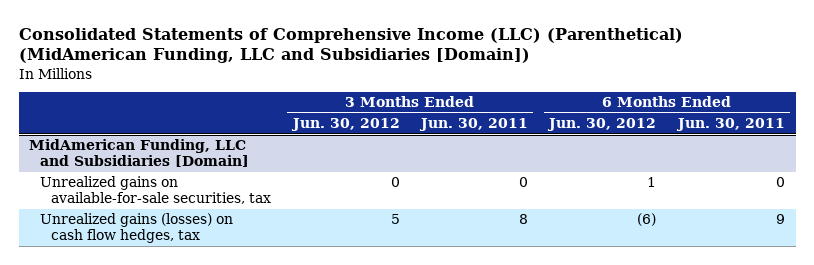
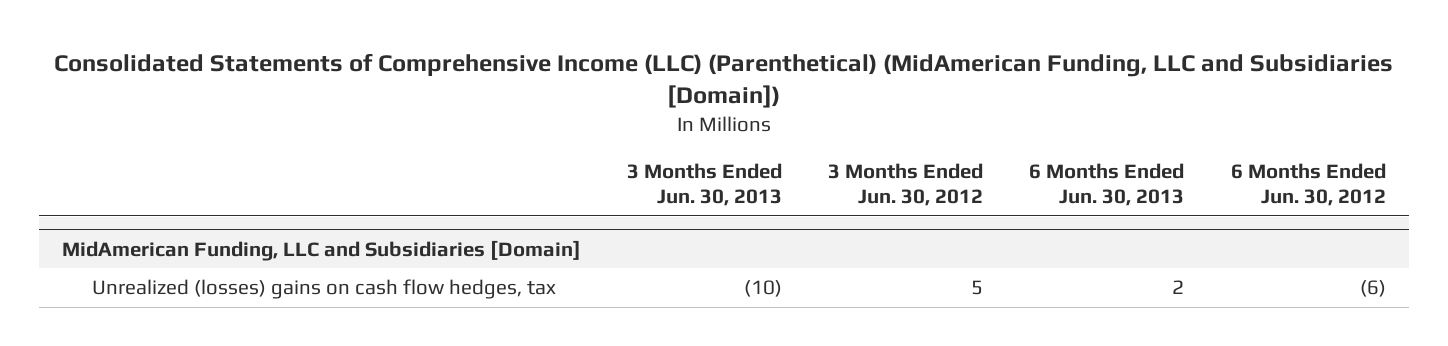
- | 3 Months Ended Jun. 30, 2012 | 3 Months Ended Jun. 30, 2011 | 6 Months Ended Jun. 30, 2012 | 6 Months Ended Jun. 30, 2011
+ | 3 Months Ended Jun. 30, 2013 | 3 Months Ended Jun. 30, 2012 | 6 Months Ended Jun. 30, 2013 | 6 Months Ended Jun. 30, 2012
@ MidAmerican Funding, LLC and Subsidiaries [Domain]
- Unrealized gains on available-for-sale securities, tax | 0 | 0 | 1 | 0
- Unrealized gains (losses) on cash flow hedges, tax | 5 | 8 | (6) | 9
+ Unrealized (losses) gains on cash flow hedges, tax | (10) | 5 | 2 | (6)

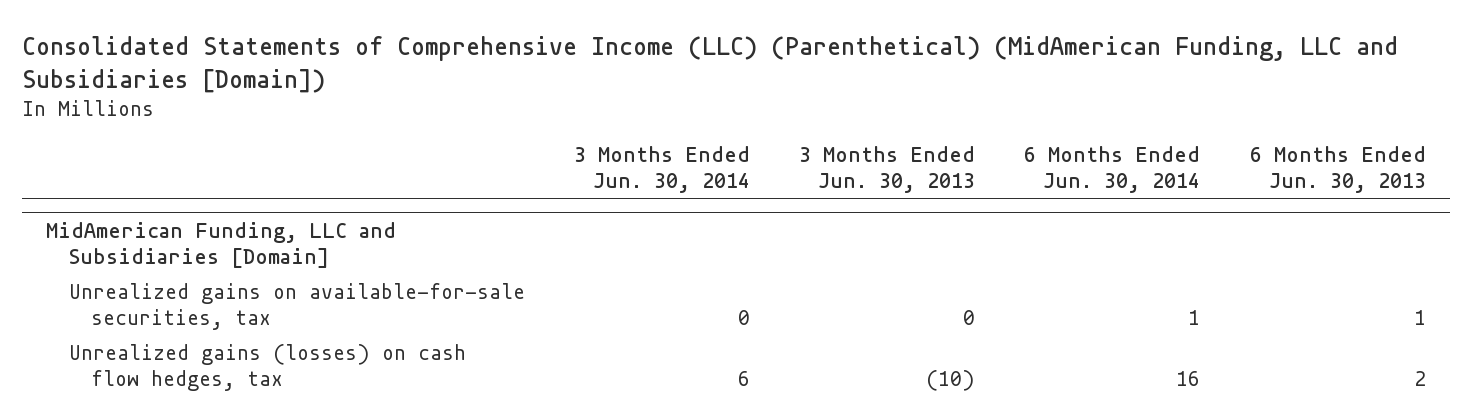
- | 3 Months Ended Jun. 30, 2013 | 3 Months Ended Jun. 30, 2012 | 6 Months Ended Jun. 30, 2013 | 6 Months Ended Jun. 30, 2012
+ | 3 Months Ended Jun. 30, 2014 | 3 Months Ended Jun. 30, 2013 | 6 Months Ended Jun. 30, 2014 | 6 Months Ended Jun. 30, 2013
@ MidAmerican Funding, LLC and Subsidiaries [Domain]
- Unrealized (losses) gains on cash flow hedges, tax | (10) | 5 | 2 | (6)
+ Unrealized gains on available-for-sale securities, tax | 0 | 0 | 1 | 1
+ Unrealized gains (losses) on cash flow hedges, tax | 6 | (10) | 16 | 2

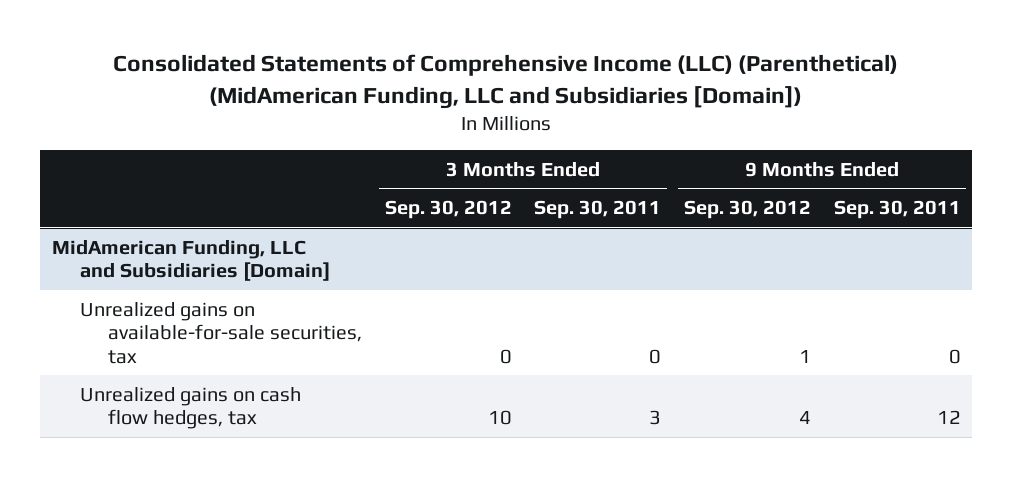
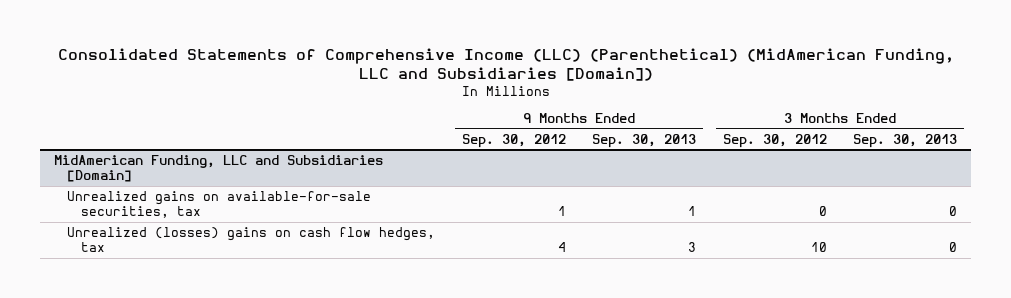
- | 3 Months Ended Sep. 30, 2012 | 3 Months Ended Sep. 30, 2011 | 9 Months Ended Sep. 30, 2012 | 9 Months Ended Sep. 30, 2011
+ | 9 Months Ended Sep. 30, 2012 | 9 Months Ended Sep. 30, 2013 | 3 Months Ended Sep. 30, 2012 | 3 Months Ended Sep. 30, 2013
@ MidAmerican Funding, LLC and Subsidiaries [Domain]
- Unrealized gains on cash flow hedges, tax | 10 | 3 | 4 | 12
+ Unrealized (losses) gains on cash flow hedges, tax | 4 | 3 | 10 | 0

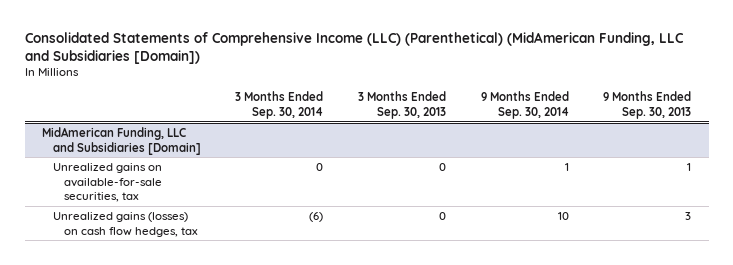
- | 9 Months Ended Sep. 30, 2012 | 9 Months Ended Sep. 30, 2013 | 3 Months Ended Sep. 30, 2012 | 3 Months Ended Sep. 30, 2013
+ | 3 Months Ended Sep. 30, 2014 | 3 Months Ended Sep. 30, 2013 | 9 Months Ended Sep. 30, 2014 | 9 Months Ended Sep. 30, 2013
@ MidAmerican Funding, LLC and Subsidiaries [Domain]
- Unrealized (losses) gains on cash flow hedges, tax | 4 | 3 | 10 | 0
+ Unrealized gains (losses) on cash flow hedges, tax | (6) | 0 | 10 | 3

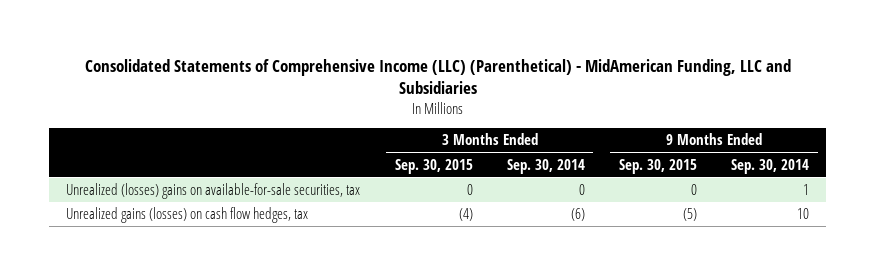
- Consolidated Statements of Comprehensive Income (LLC) (Parenthetical) (MidAmerican Funding, LLC and Subsidiaries [Domain])
+ Consolidated Statements of Comprehensive Income (LLC) (Parenthetical) - MidAmerican Funding, LLC and Subsidiaries
- | 3 Months Ended Sep. 30, 2014 | 3 Months Ended Sep. 30, 2013 | 9 Months Ended Sep. 30, 2014 | 9 Months Ended Sep. 30, 2013
+ | 3 Months Ended Sep. 30, 2015 | 3 Months Ended Sep. 30, 2014 | 9 Months Ended Sep. 30, 2015 | 9 Months Ended Sep. 30, 2014
- MidAmerican Funding, LLC and Subsidiaries [Domain]
- Unrealized gains on available-for-sale securities, tax | 0 | 0 | 1 | 1
+ Unrealized (losses) gains on available-for-sale securities, tax | 0 | 0 | 0 | 1

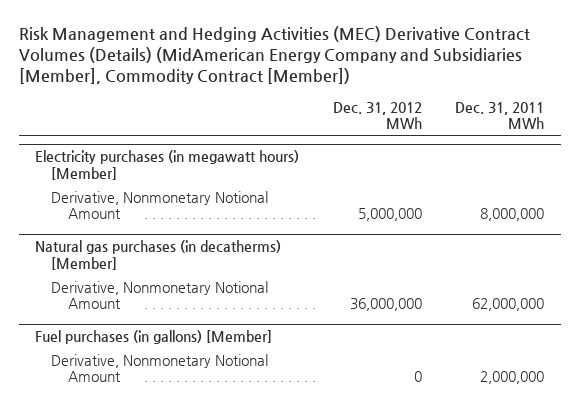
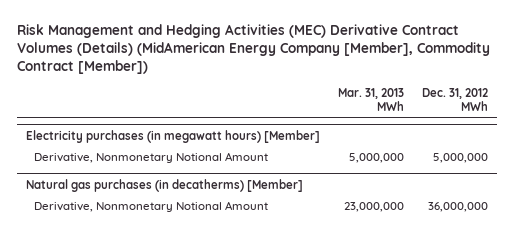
- Risk Management and Hedging Activities (MEC) Derivative Contract Volumes (Details) (MidAmerican Energy Company and Subsidiaries [Member], Commodity Contract [Member])
+ Risk Management and Hedging Activities (MEC) Derivative Contract Volumes (Details) (MidAmerican Energy Company [Member], Commodity Contract [Member])
- | Dec. 31, 2012 MWh | Dec. 31, 2011 MWh
+ | Mar. 31, 2013 MWh | Dec. 31, 2012 MWh
- Fuel purchases (in gallons) [Member]
- Derivative, Nonmonetary Notional Amount | 0 | 2,000,000

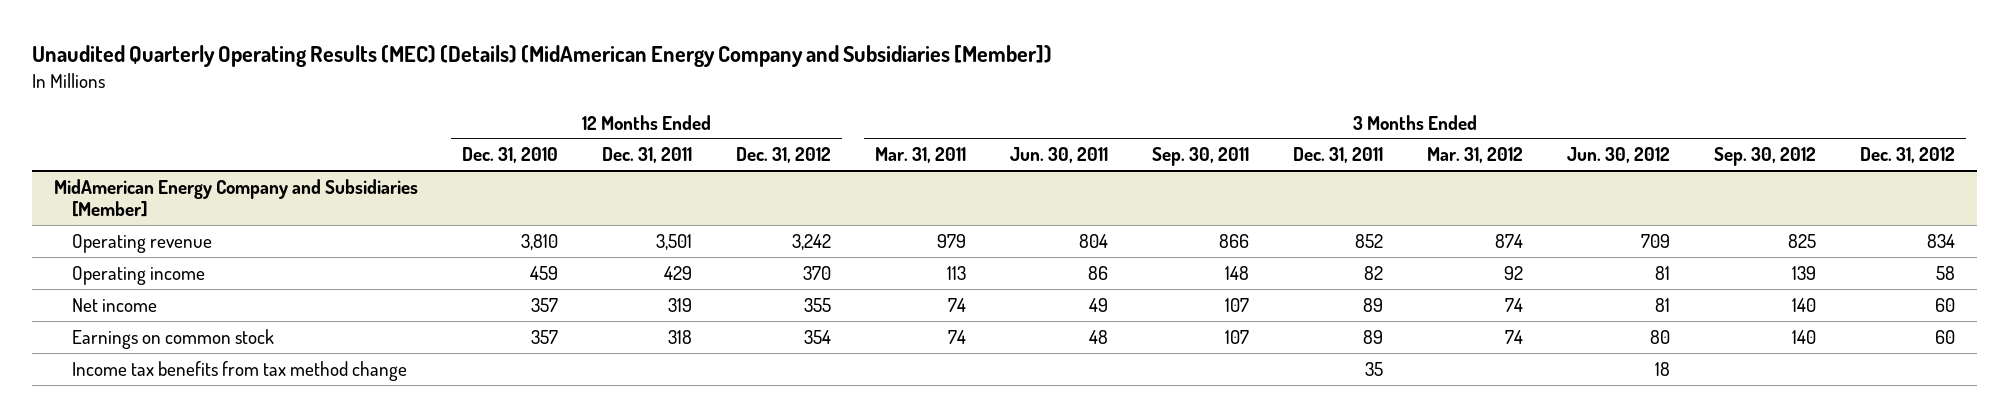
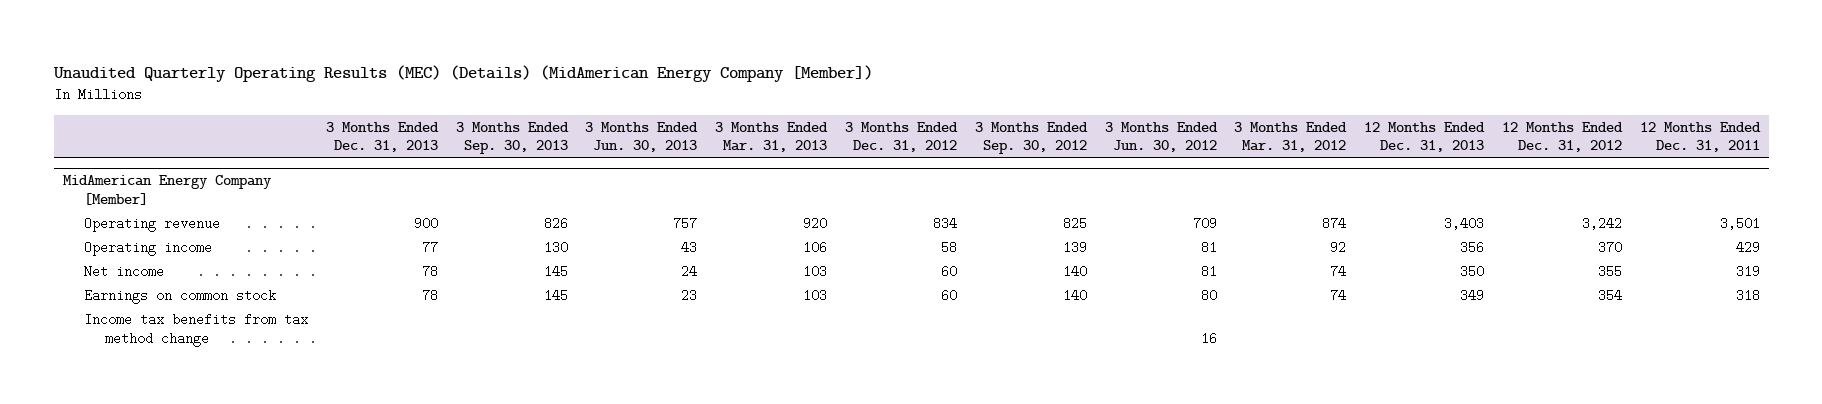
- Unaudited Quarterly Operating Results (MEC) (Details) (MidAmerican Energy Company and Subsidiaries [Member])
+ Unaudited Quarterly Operating Results (MEC) (Details) (MidAmerican Energy Company [Member])
- | 12 Months Ended Dec. 31, 2010 | 12 Months Ended Dec. 31, 2011 | 12 Months Ended Dec. 31, 2012 | 3 Months Ended Mar. 31, 2011 | 3 Months Ended Jun. 30, 2011 | 3 Months Ended Sep. 30, 2011 | 3 Months Ended Dec. 31, 2011 | 3 Months Ended Mar. 31, 2012 | 3 Months Ended Jun. 30, 2012 | 3 Months Ended Sep. 30, 2012 | 3 Months Ended Dec. 31, 2012
+ | 3 Months Ended Dec. 31, 2013 | 3 Months Ended Sep. 30, 2013 | 3 Months Ended Jun. 30, 2013 | 3 Months Ended Mar. 31, 2013 | 3 Months Ended Dec. 31, 2012 | 3 Months Ended Sep. 30, 2012 | 3 Months Ended Jun. 30, 2012 | 3 Months Ended Mar. 31, 2012 | 12 Months Ended Dec. 31, 2013 | 12 Months Ended Dec. 31, 2012 | 12 Months Ended Dec. 31, 2011
- MidAmerican Energy Company and Subsidiaries [Member]
+ MidAmerican Energy Company [Member]
- Income tax benefits from tax method change | | | | | | | 35 | | 18 | |
+ Income tax benefits from tax method change | | | | | | | 16 | | | |

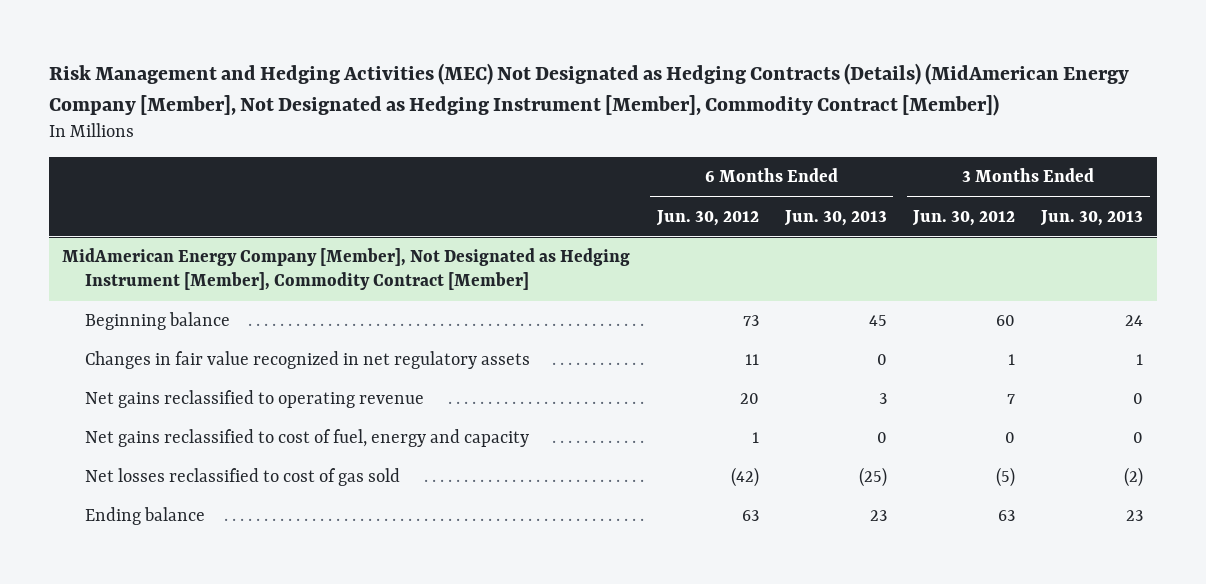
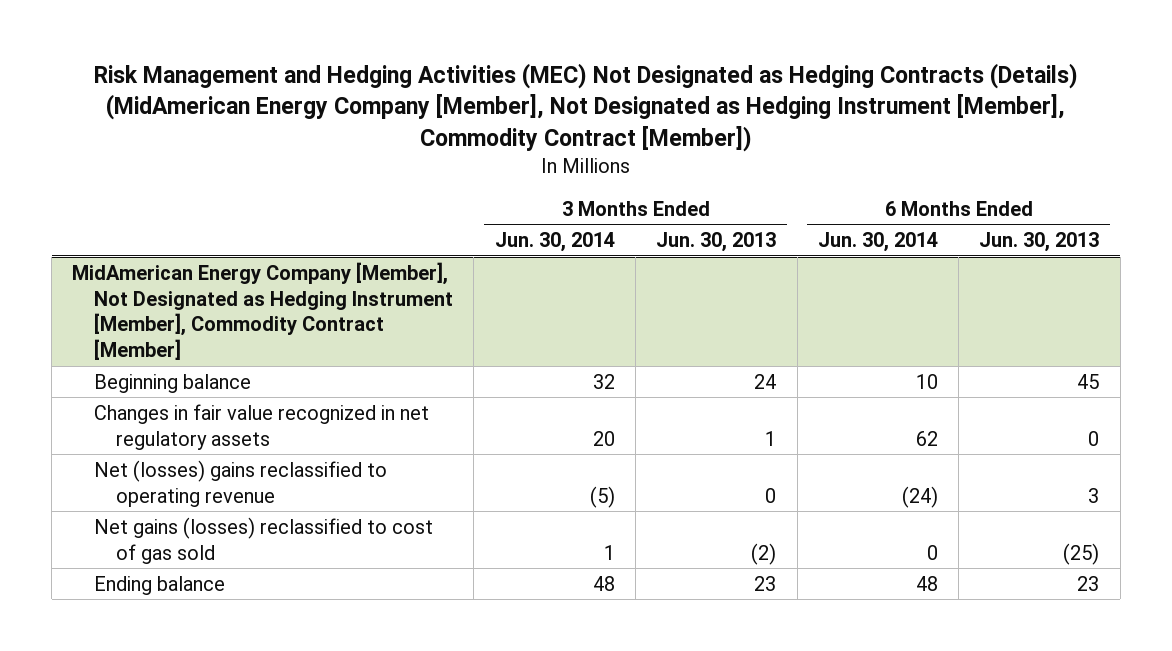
- | 6 Months Ended Jun. 30, 2012 | 6 Months Ended Jun. 30, 2013 | 3 Months Ended Jun. 30, 2012 | 3 Months Ended Jun. 30, 2013
+ | 3 Months Ended Jun. 30, 2014 | 3 Months Ended Jun. 30, 2013 | 6 Months Ended Jun. 30, 2014 | 6 Months Ended Jun. 30, 2013
@ MidAmerican Energy Company [Member], Not Designated as Hedging Instrument [Member], Commodity Contract [Member]
- Net gains reclassified to operating revenue | 20 | 3 | 7 | 0
- Net gains reclassified to cost of fuel, energy and capacity | 1 | 0 | 0 | 0
- Net losses reclassified to cost of gas sold | (42) | (25) | (5) | (2)
+ Net (losses) gains reclassified to operating revenue | (5) | 0 | (24) | 3
+ Net gains (losses) reclassified to cost of gas sold | 1 | (2) | 0 | (25)

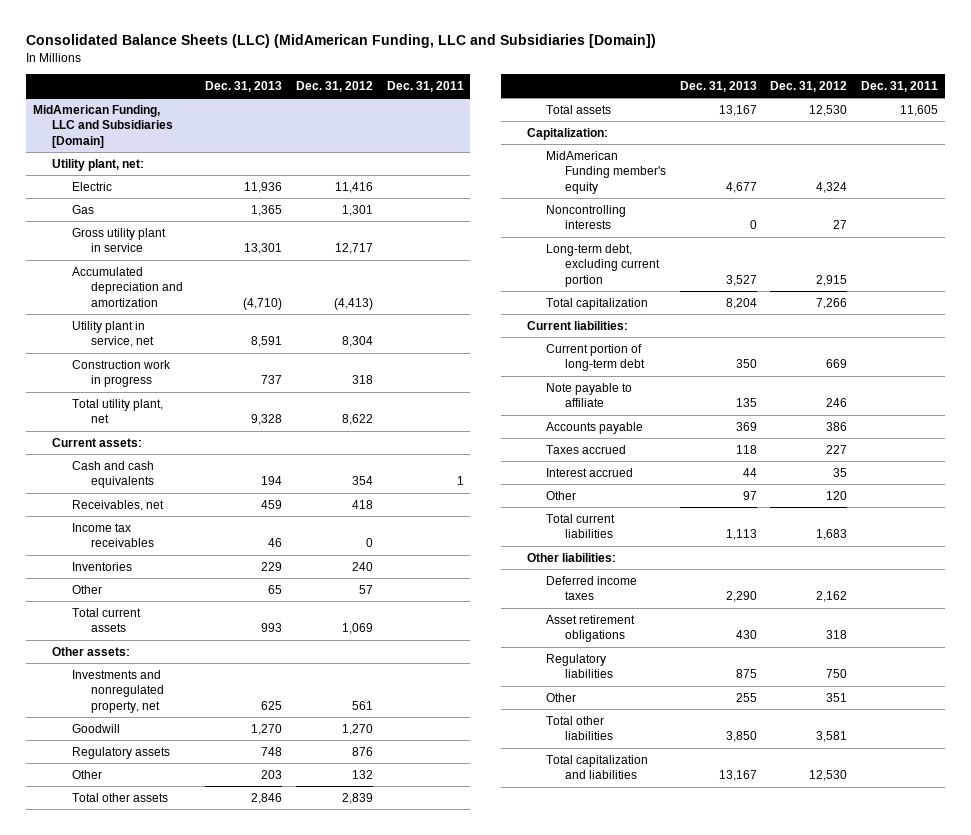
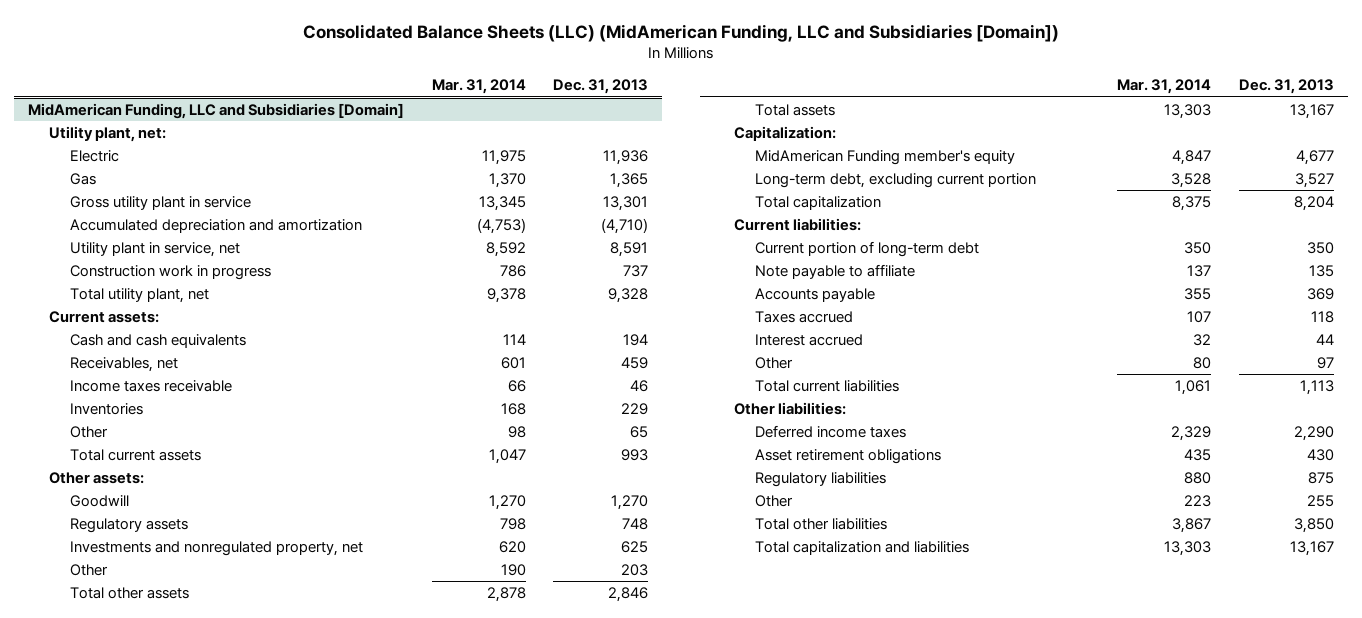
- | Dec. 31, 2013 | Dec. 31, 2012 | Dec. 31, 2011
+ | Mar. 31, 2014 | Dec. 31, 2013
@ MidAmerican Funding, LLC and Subsidiaries [Domain]
- Income tax receivables | 46 | 0 |
+ Income taxes receivable | 66 | 46
moved down: Investments and nonregulated property, net | 620 | 625
- Noncontrolling interests | 0 | 27 |

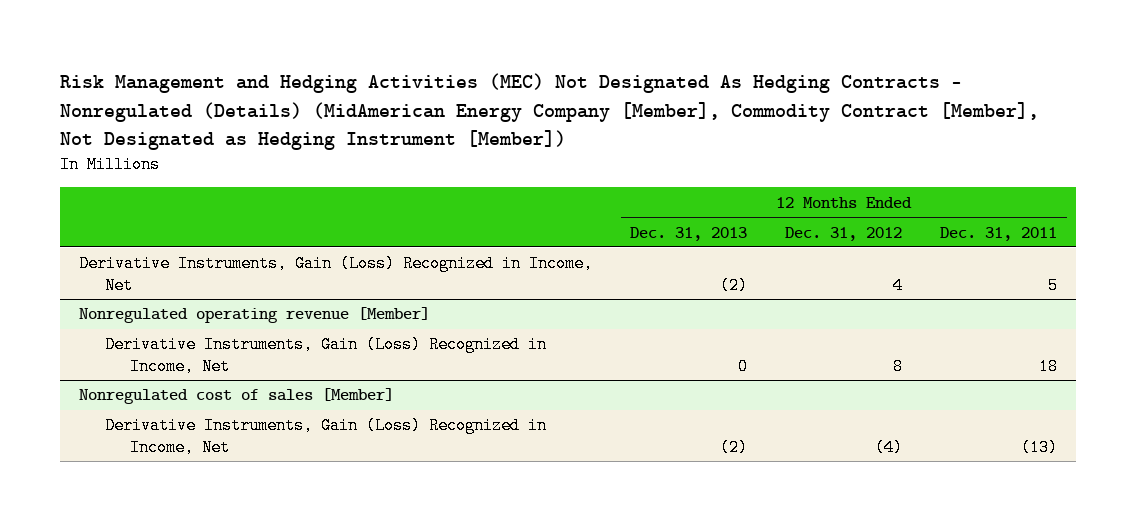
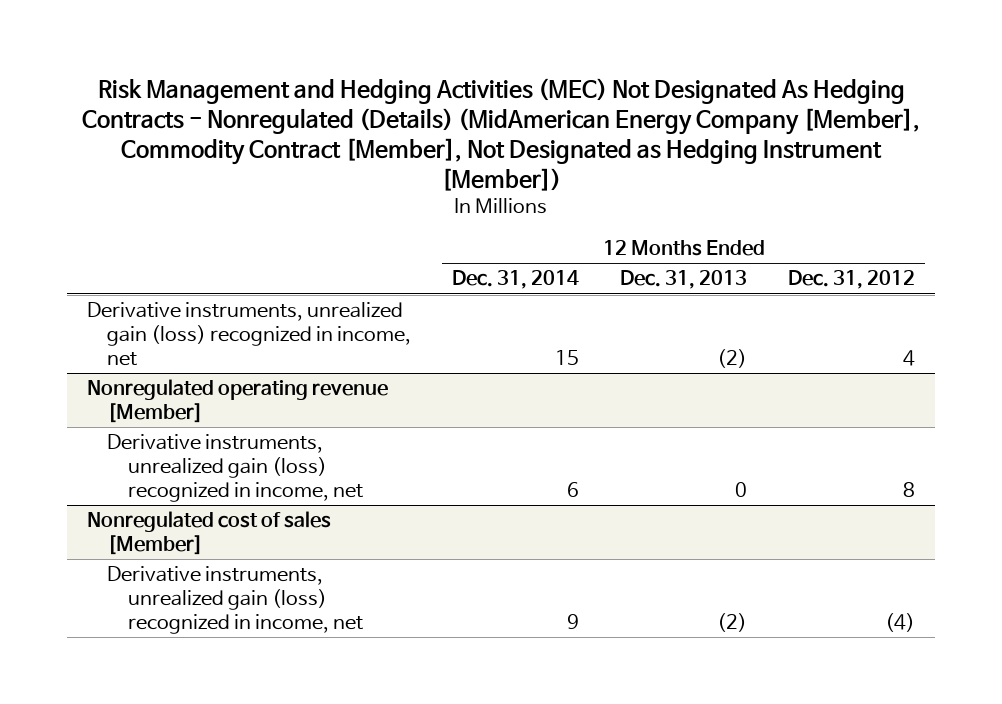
- | 12 Months Ended Dec. 31, 2013 | 12 Months Ended Dec. 31, 2012 | 12 Months Ended Dec. 31, 2011
+ | 12 Months Ended Dec. 31, 2014 | 12 Months Ended Dec. 31, 2013 | 12 Months Ended Dec. 31, 2012
- Derivative Instruments, Gain (Loss) Recognized in Income, Net | (2) | 4 | 5
+ Derivative instruments, unrealized gain (loss) recognized in income, net | 15 | (2) | 4
@ Nonregulated operating revenue [Member]
- Derivative Instruments, Gain (Loss) Recognized in Income, Net | 0 | 8 | 18
+ Derivative instruments, unrealized gain (loss) recognized in income, net | 6 | 0 | 8
@ Nonregulated cost of sales [Member]
- Derivative Instruments, Gain (Loss) Recognized in Income, Net | (2) | (4) | (13)
+ Derivative instruments, unrealized gain (loss) recognized in income, net | 9 | (2) | (4)

